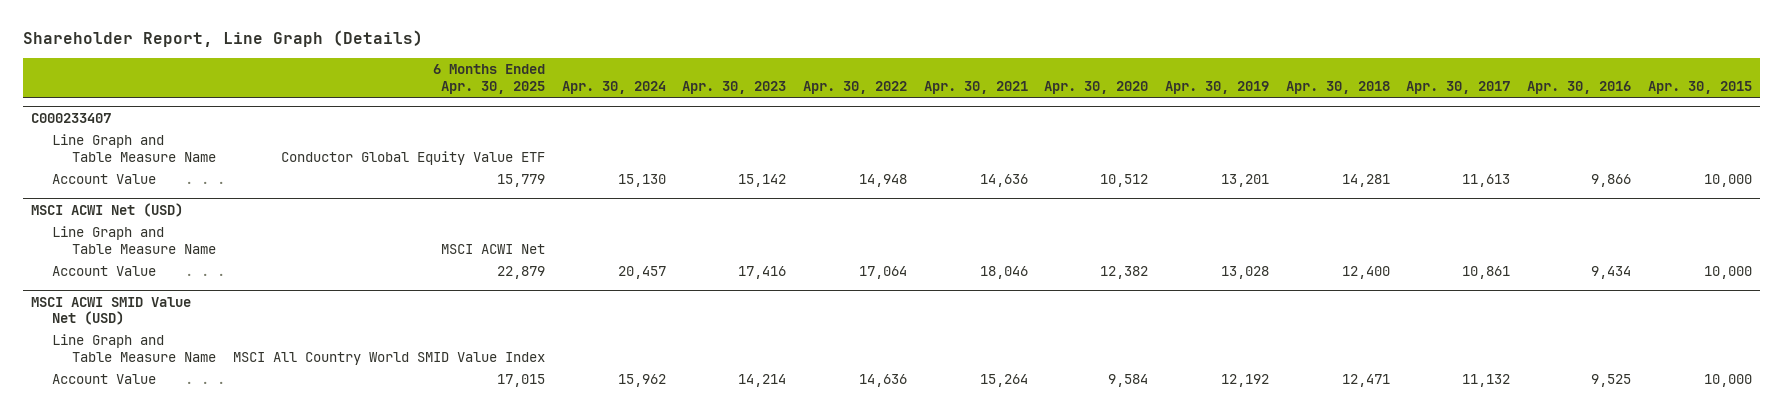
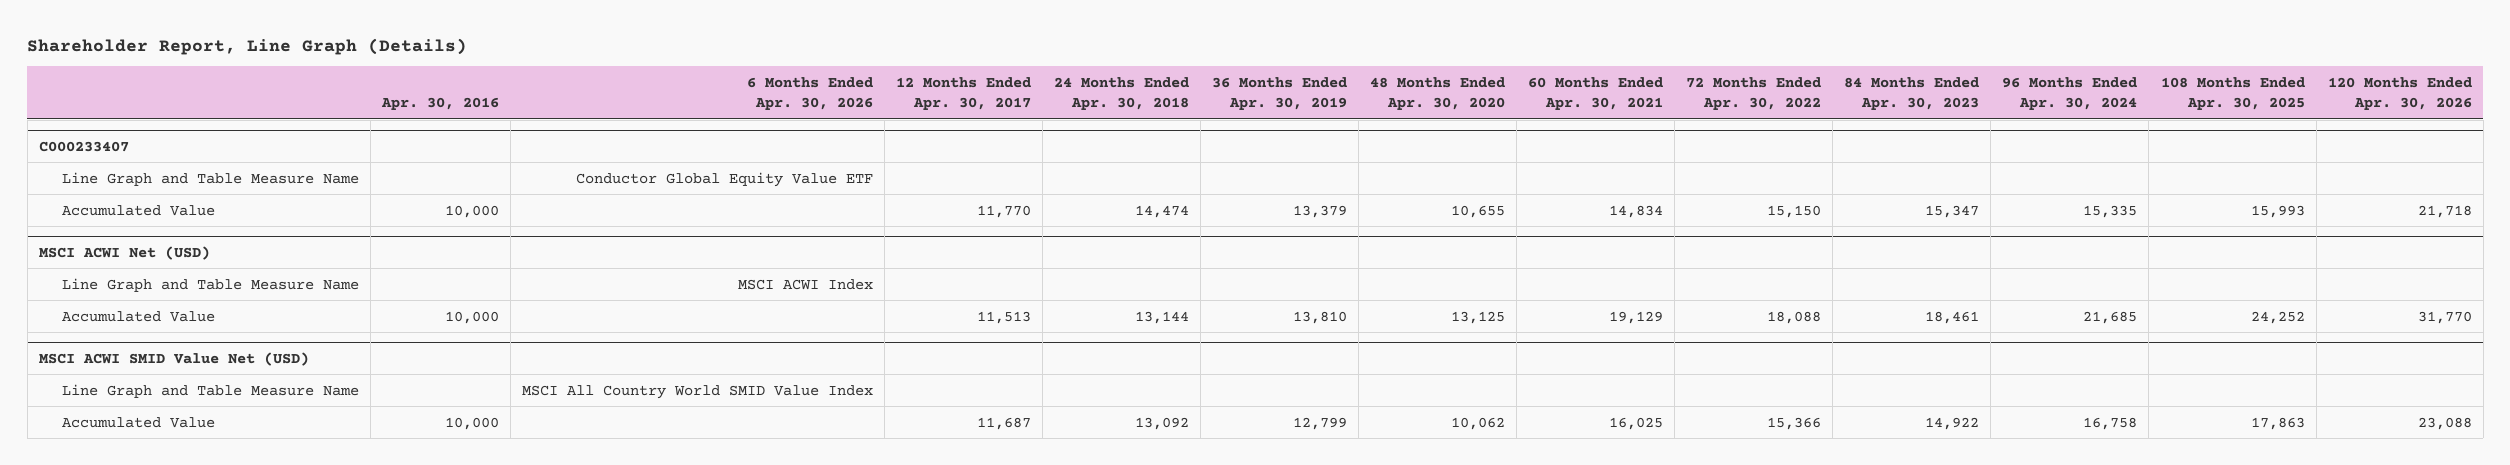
- | 6 Months Ended Apr. 30, 2025 | Apr. 30, 2024 | Apr. 30, 2023 | Apr. 30, 2022 | Apr. 30, 2021 | Apr. 30, 2020 | Apr. 30, 2019 | Apr. 30, 2018 | Apr. 30, 2017 | Apr. 30, 2016 | Apr. 30, 2015
+ | Apr. 30, 2016 | 6 Months Ended Apr. 30, 2026 | 12 Months Ended Apr. 30, 2017 | 24 Months Ended Apr. 30, 2018 | 36 Months Ended Apr. 30, 2019 | 48 Months Ended Apr. 30, 2020 | 60 Months Ended Apr. 30, 2021 | 72 Months Ended Apr. 30, 2022 | 84 Months Ended Apr. 30, 2023 | 96 Months Ended Apr. 30, 2024 | 108 Months Ended Apr. 30, 2025 | 120 Months Ended Apr. 30, 2026
@ C000233407
- Account Value | 15,779 | 15,130 | 15,142 | 14,948 | 14,636 | 10,512 | 13,201 | 14,281 | 11,613 | 9,866 | 10,000
+ Accumulated Value | 10,000 | | 11,770 | 14,474 | 13,379 | 10,655 | 14,834 | 15,150 | 15,347 | 15,335 | 15,993 | 21,718
@ MSCI ACWI Net (USD)
- Account Value | 22,879 | 20,457 | 17,416 | 17,064 | 18,046 | 12,382 | 13,028 | 12,400 | 10,861 | 9,434 | 10,000
+ Accumulated Value | 10,000 | | 11,513 | 13,144 | 13,810 | 13,125 | 19,129 | 18,088 | 18,461 | 21,685 | 24,252 | 31,770
@ MSCI ACWI SMID Value Net (USD)
- Account Value | 17,015 | 15,962 | 14,214 | 14,636 | 15,264 | 9,584 | 12,192 | 12,471 | 11,132 | 9,525 | 10,000
+ Accumulated Value | 10,000 | | 11,687 | 13,092 | 12,799 | 10,062 | 16,025 | 15,366 | 14,922 | 16,758 | 17,863 | 23,088

